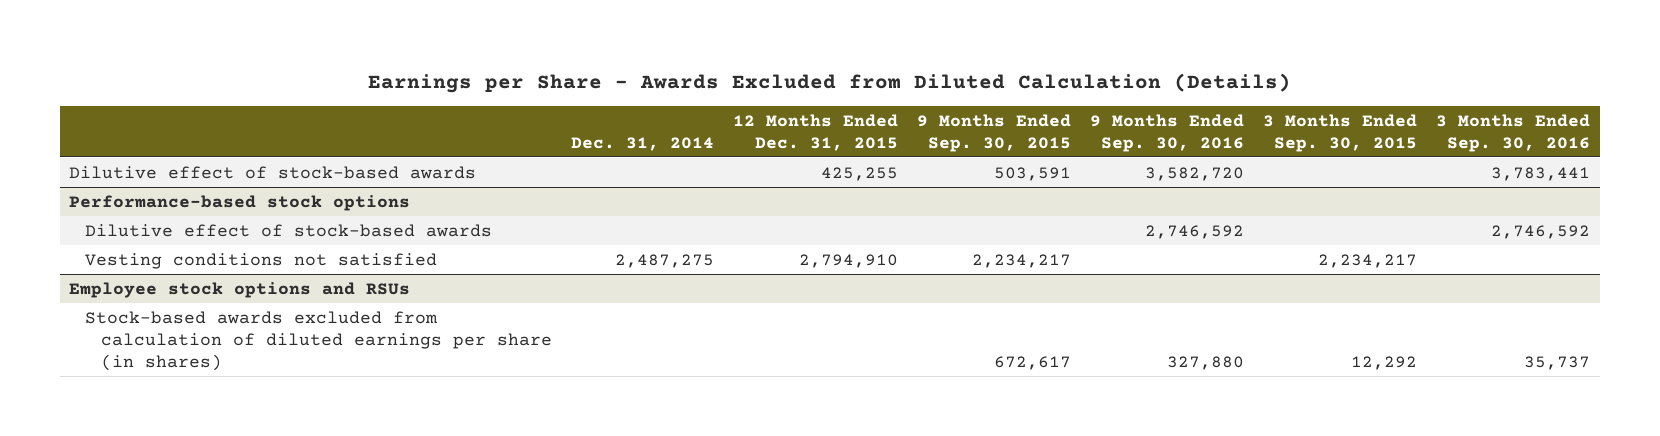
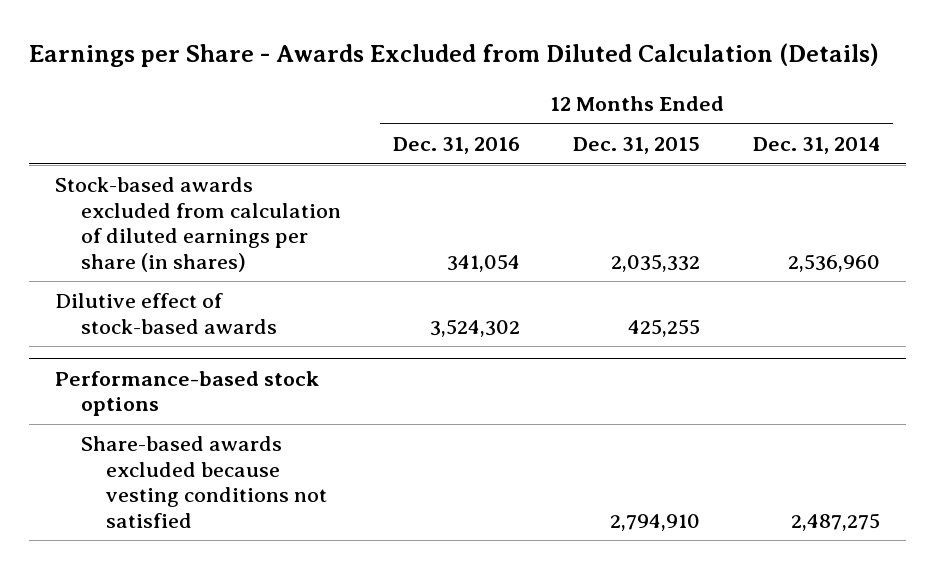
- | Dec. 31, 2014 | 12 Months Ended Dec. 31, 2015 | 9 Months Ended Sep. 30, 2015 | 9 Months Ended Sep. 30, 2016 | 3 Months Ended Sep. 30, 2015 | 3 Months Ended Sep. 30, 2016
+ | 12 Months Ended Dec. 31, 2016 | 12 Months Ended Dec. 31, 2015 | 12 Months Ended Dec. 31, 2014
+ Stock-based awards excluded from calculation of diluted earnings per share (in shares) | 341,054 | 2,035,332 | 2,536,960
@ Performance-based stock options
- Dilutive effect of stock-based awards | | | | 2,746,592 | | 2,746,592
- Vesting conditions not satisfied | 2,487,275 | 2,794,910 | 2,234,217 | | 2,234,217 |
- Employee stock options and RSUs
- Stock-based awards excluded from calculation of diluted earnings per share (in shares) | | | 672,617 | 327,880 | 12,292 | 35,737
@ Performance-based stock options
+ Share-based awards excluded because vesting conditions not satisfied | | 2,794,910 | 2,487,275

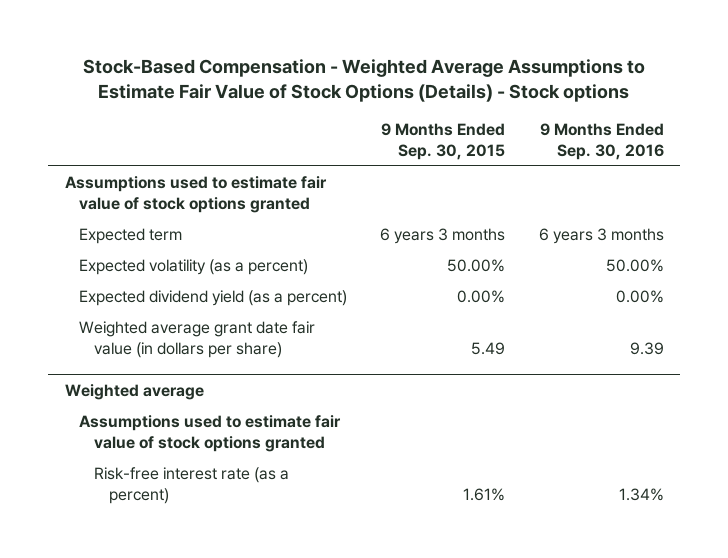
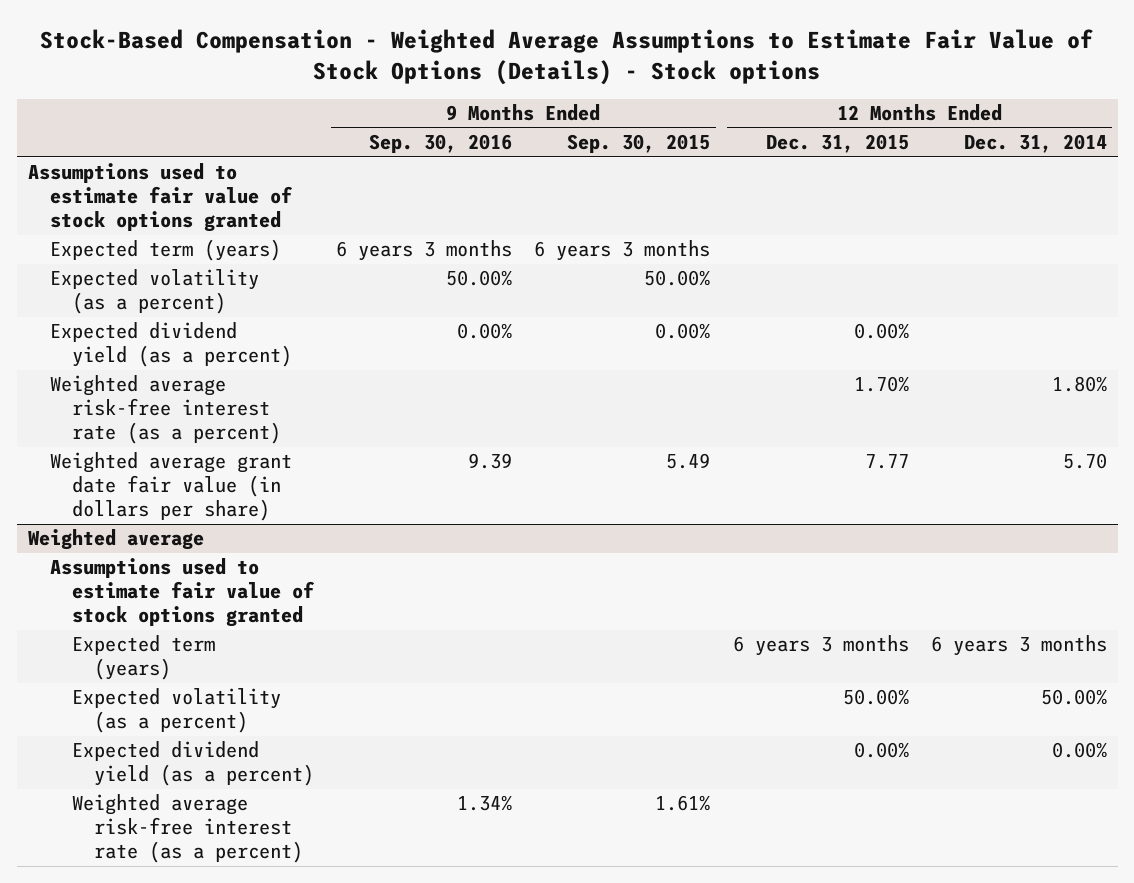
- | 9 Months Ended Sep. 30, 2015 | 9 Months Ended Sep. 30, 2016
+ | 9 Months Ended Sep. 30, 2016 | 9 Months Ended Sep. 30, 2015 | 12 Months Ended Dec. 31, 2015 | 12 Months Ended Dec. 31, 2014
- Expected term | 6 years 3 months | 6 years 3 months
+ Expected term (years) | 6 years 3 months | 6 years 3 months | |
+ Weighted average risk-free interest rate (as a percent) | | | 1.70% | 1.80%
@ Weighted average
- Risk-free interest rate (as a percent) | 1.61% | 1.34%
+ Expected term (years) | | | 6 years 3 months | 6 years 3 months
+ Expected volatility (as a percent) | | | 50.00% | 50.00%
+ Expected dividend yield (as a percent) | | | 0.00% | 0.00%
+ Weighted average risk-free interest rate (as a percent) | 1.34% | 1.61% | |

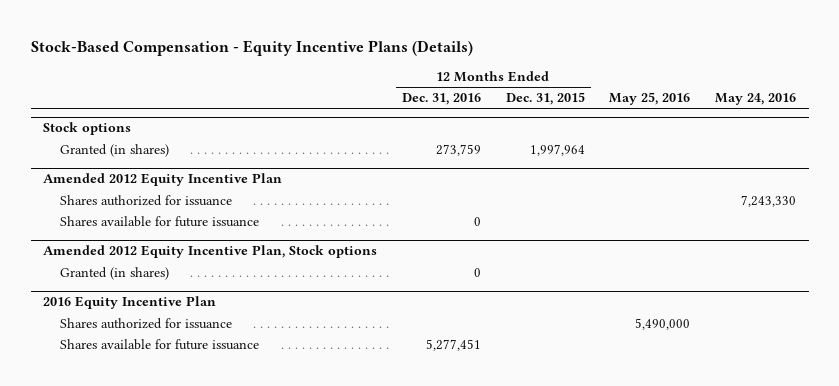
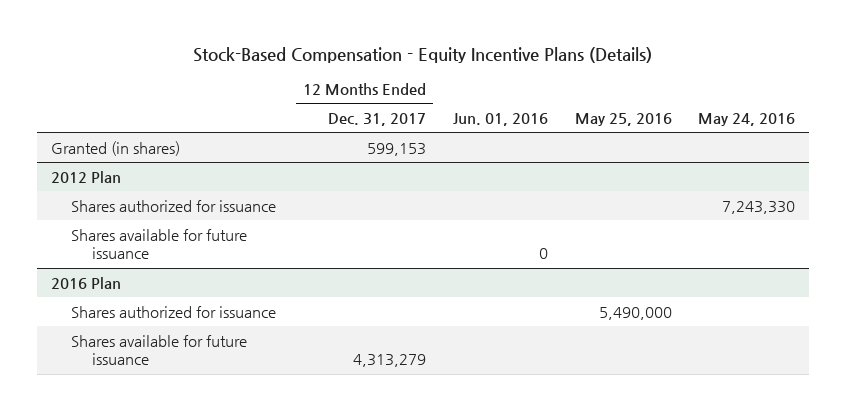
- | 12 Months Ended Dec. 31, 2016 | 12 Months Ended Dec. 31, 2015 | May 25, 2016 | May 24, 2016
+ | 12 Months Ended Dec. 31, 2017 | Jun. 01, 2016 | May 25, 2016 | May 24, 2016
- Stock options
- Granted (in shares) | 273,759 | 1,997,964 | |
- Amended 2012 Equity Incentive Plan
+ Granted (in shares) | 599,153 | | |
+ 2012 Plan
- Amended 2012 Equity Incentive Plan, Stock options
- Granted (in shares) | 0 | | |
- 2016 Equity Incentive Plan
+ 2016 Plan

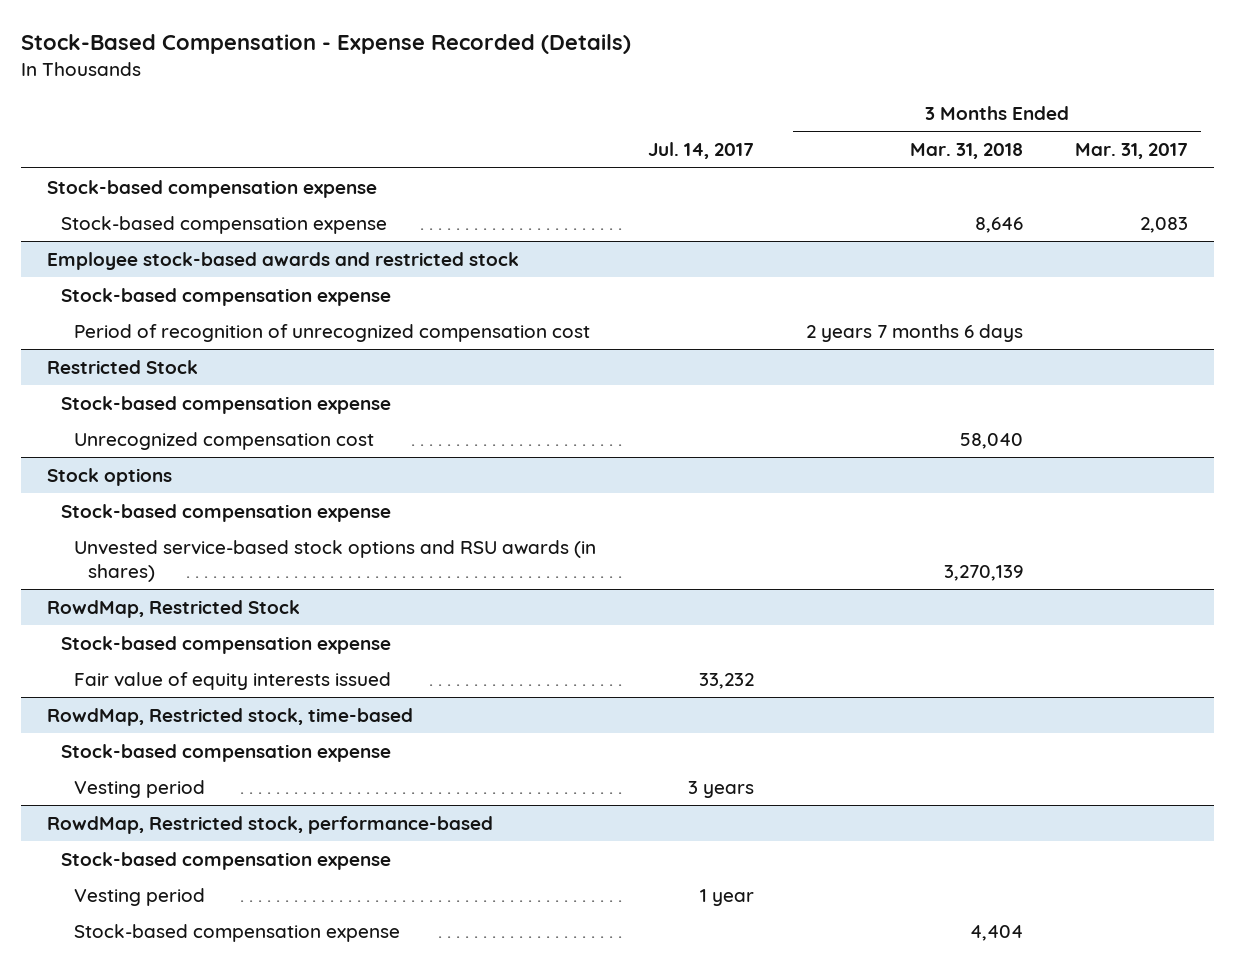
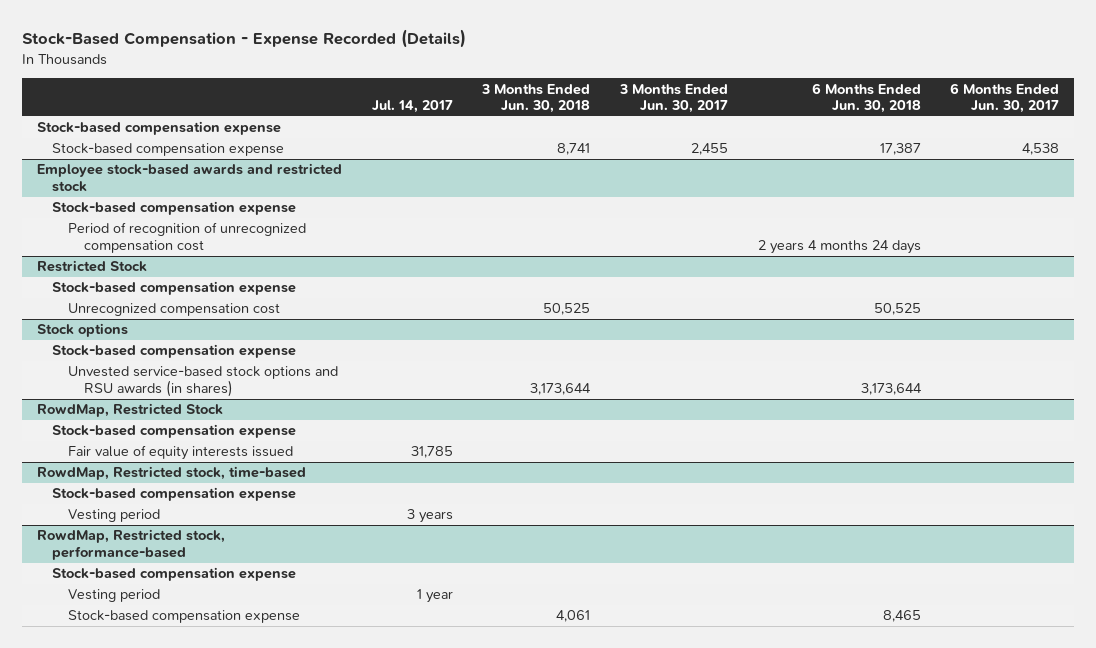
- | Jul. 14, 2017 | 3 Months Ended Mar. 31, 2018 | 3 Months Ended Mar. 31, 2017
+ | Jul. 14, 2017 | 3 Months Ended Jun. 30, 2018 | 3 Months Ended Jun. 30, 2017 | 6 Months Ended Jun. 30, 2018 | 6 Months Ended Jun. 30, 2017
@ RowdMap, Restricted Stock
- Fair value of equity interests issued | 33,232 | |
+ Fair value of equity interests issued | 31,785 | | | |

